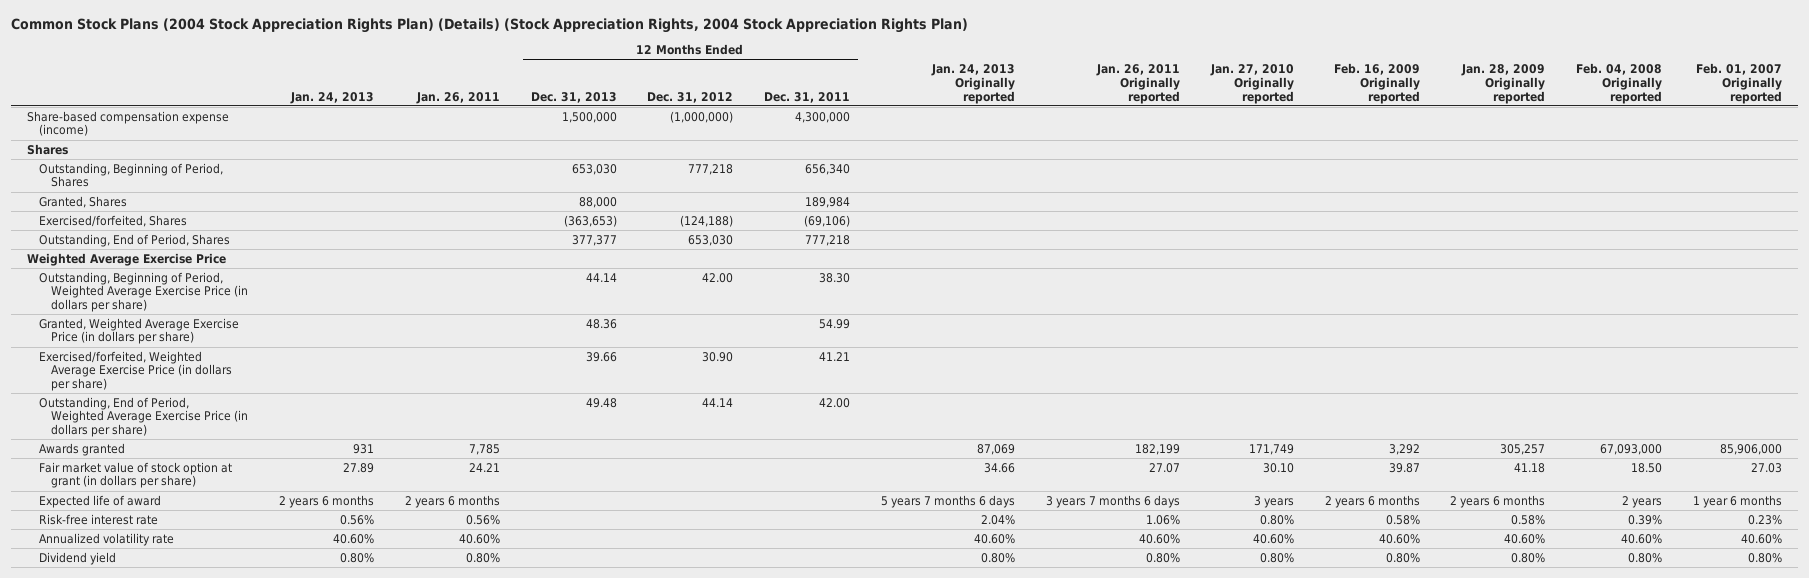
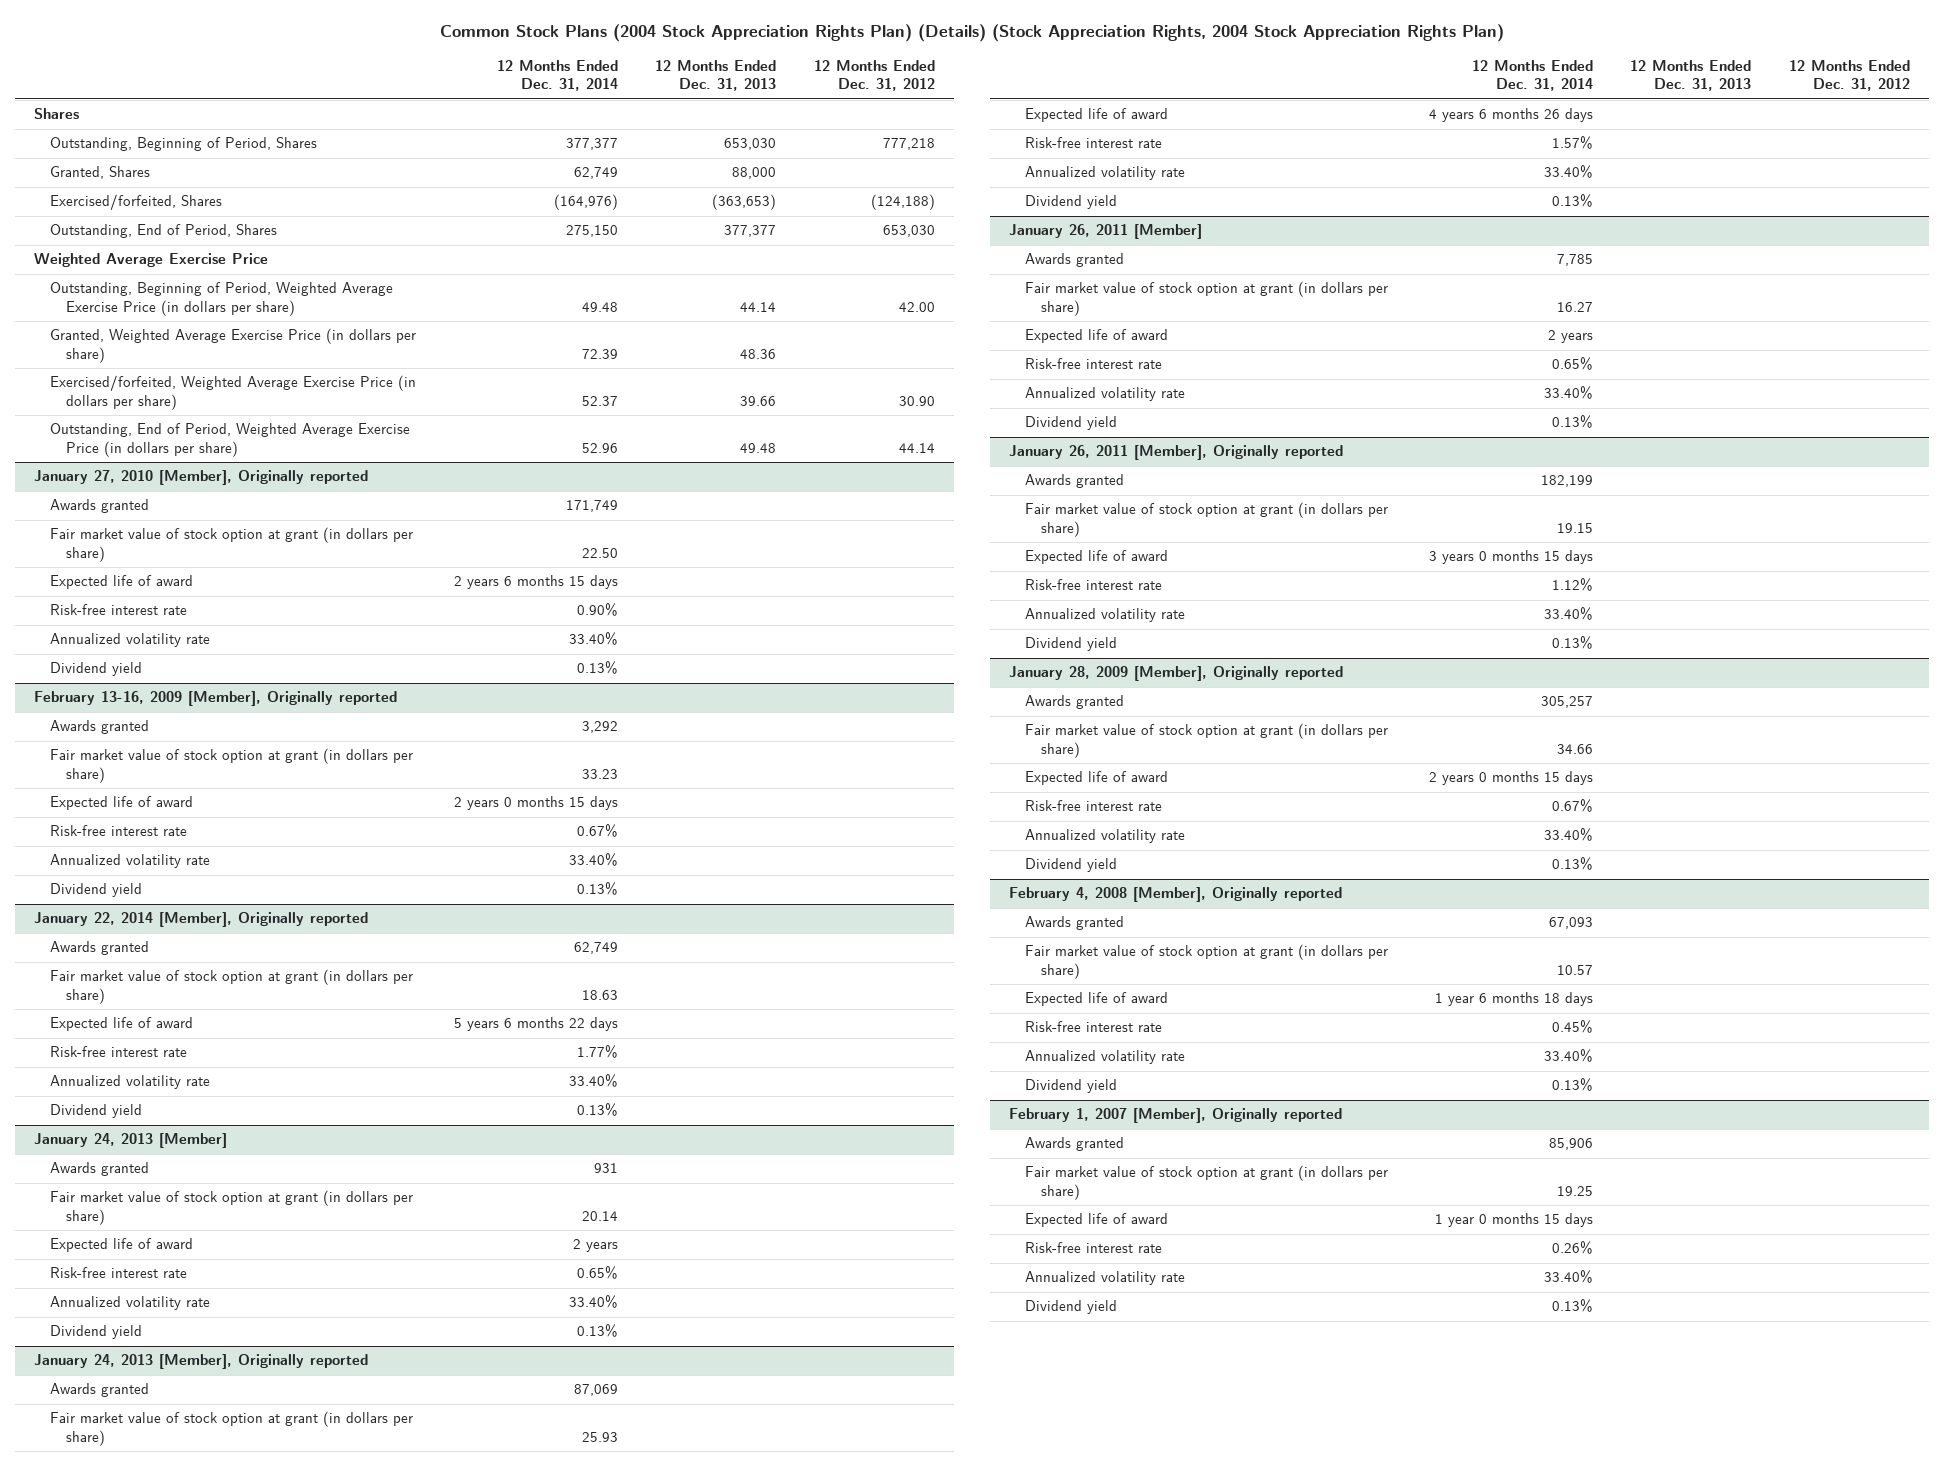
- | Jan. 24, 2013 | Jan. 26, 2011 | 12 Months Ended Dec. 31, 2013 | 12 Months Ended Dec. 31, 2012 | 12 Months Ended Dec. 31, 2011 | Jan. 24, 2013 Originally reported | Jan. 26, 2011 Originally reported | Jan. 27, 2010 Originally reported | Feb. 16, 2009 Originally reported | Jan. 28, 2009 Originally reported | Feb. 04, 2008 Originally reported | Feb. 01, 2007 Originally reported
+ | 12 Months Ended Dec. 31, 2014 | 12 Months Ended Dec. 31, 2013 | 12 Months Ended Dec. 31, 2012
- Share-based compensation expense (income) | | | 1,500,000 | (1,000,000) | 4,300,000 | | | | | | |
- Awards granted | 931 | 7,785 | | | | 87,069 | 182,199 | 171,749 | 3,292 | 305,257 | 67,093,000 | 85,906,000
- Fair market value of stock option at grant (in dollars per share) | 27.89 | 24.21 | | | | 34.66 | 27.07 | 30.10 | 39.87 | 41.18 | 18.50 | 27.03
- Expected life of award | 2 years 6 months | 2 years 6 months | | | | 5 years 7 months 6 days | 3 years 7 months 6 days | 3 years | 2 years 6 months | 2 years 6 months | 2 years | 1 year 6 months
- Risk-free interest rate | 0.56% | 0.56% | | | | 2.04% | 1.06% | 0.80% | 0.58% | 0.58% | 0.39% | 0.23%
- Annualized volatility rate | 40.60% | 40.60% | | | | 40.60% | 40.60% | 40.60% | 40.60% | 40.60% | 40.60% | 40.60%
- Dividend yield | 0.80% | 0.80% | | | | 0.80% | 0.80% | 0.80% | 0.80% | 0.80% | 0.80% | 0.80%
+ January 27, 2010 [Member], Originally reported
+ Awards granted | 171,749 | |
+ Fair market value of stock option at grant (in dollars per share) | 22.50 | |
+ Expected life of award | 2 years 6 months 15 days | |
+ Risk-free interest rate | 0.90% | |
+ Annualized volatility rate | 33.40% | |
+ Dividend yield | 0.13% | |
+ February 13-16, 2009 [Member], Originally reported
+ Awards granted | 3,292 | |
+ Fair market value of stock option at grant (in dollars per share) | 33.23 | |
+ Expected life of award | 2 years 0 months 15 days | |
+ Risk-free interest rate | 0.67% | |
+ Annualized volatility rate | 33.40% | |
+ Dividend yield | 0.13% | |
+ January 22, 2014 [Member], Originally reported
+ Awards granted | 62,749 | |
+ Fair market value of stock option at grant (in dollars per share) | 18.63 | |
+ Expected life of award | 5 years 6 months 22 days | |
+ Risk-free interest rate | 1.77% | |
+ Annualized volatility rate | 33.40% | |
+ Dividend yield | 0.13% | |
+ January 24, 2013 [Member]
+ Awards granted | 931 | |
+ Fair market value of stock option at grant (in dollars per share) | 20.14 | |
+ Expected life of award | 2 years | |
+ Risk-free interest rate | 0.65% | |
+ Annualized volatility rate | 33.40% | |
+ Dividend yield | 0.13% | |
+ January 24, 2013 [Member], Originally reported
+ Awards granted | 87,069 | |
+ Fair market value of stock option at grant (in dollars per share) | 25.93 | |
+ Expected life of award | 4 years 6 months 26 days | |
+ Risk-free interest rate | 1.57% | |
+ Annualized volatility rate | 33.40% | |
+ Dividend yield | 0.13% | |
+ January 26, 2011 [Member]
+ Awards granted | 7,785 | |
+ Fair market value of stock option at grant (in dollars per share) | 16.27 | |
+ Expected life of award | 2 years | |
+ Risk-free interest rate | 0.65% | |
+ Annualized volatility rate | 33.40% | |
+ Dividend yield | 0.13% | |
+ January 26, 2011 [Member], Originally reported
+ Awards granted | 182,199 | |
+ Fair market value of stock option at grant (in dollars per share) | 19.15 | |
+ Expected life of award | 3 years 0 months 15 days | |
+ Risk-free interest rate | 1.12% | |
+ Annualized volatility rate | 33.40% | |
+ Dividend yield | 0.13% | |
+ January 28, 2009 [Member], Originally reported
+ Awards granted | 305,257 | |
+ Fair market value of stock option at grant (in dollars per share) | 34.66 | |
+ Expected life of award | 2 years 0 months 15 days | |
+ Risk-free interest rate | 0.67% | |
+ Annualized volatility rate | 33.40% | |
+ Dividend yield | 0.13% | |
+ February 4, 2008 [Member], Originally reported
+ Awards granted | 67,093 | |
+ Fair market value of stock option at grant (in dollars per share) | 10.57 | |
+ Expected life of award | 1 year 6 months 18 days | |
+ Risk-free interest rate | 0.45% | |
+ Annualized volatility rate | 33.40% | |
+ Dividend yield | 0.13% | |
+ February 1, 2007 [Member], Originally reported
+ Awards granted | 85,906 | |
+ Fair market value of stock option at grant (in dollars per share) | 19.25 | |
+ Expected life of award | 1 year 0 months 15 days | |
+ Risk-free interest rate | 0.26% | |
+ Annualized volatility rate | 33.40% | |
+ Dividend yield | 0.13% | |

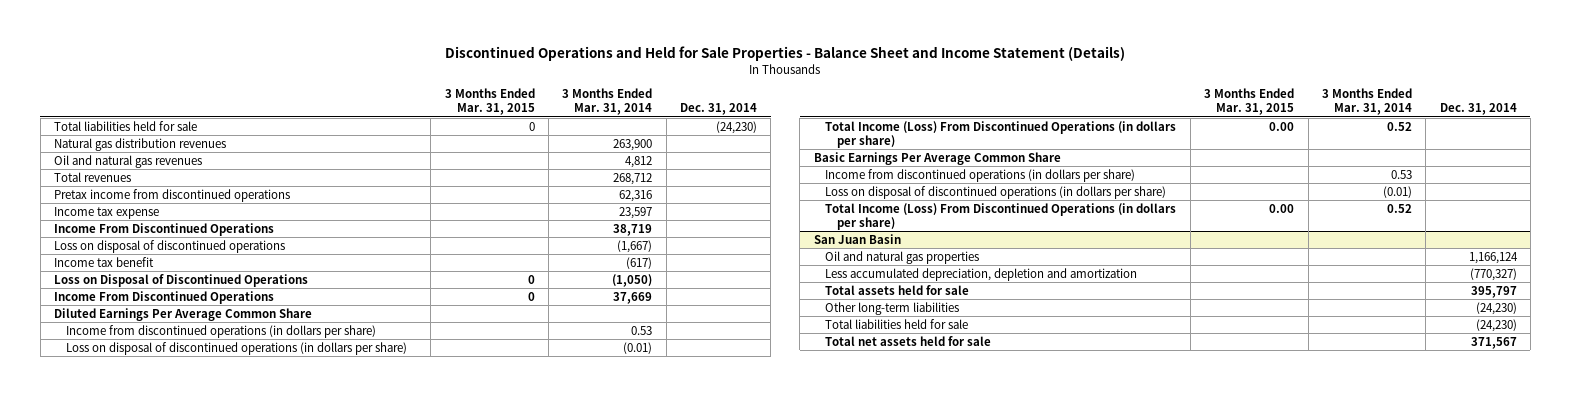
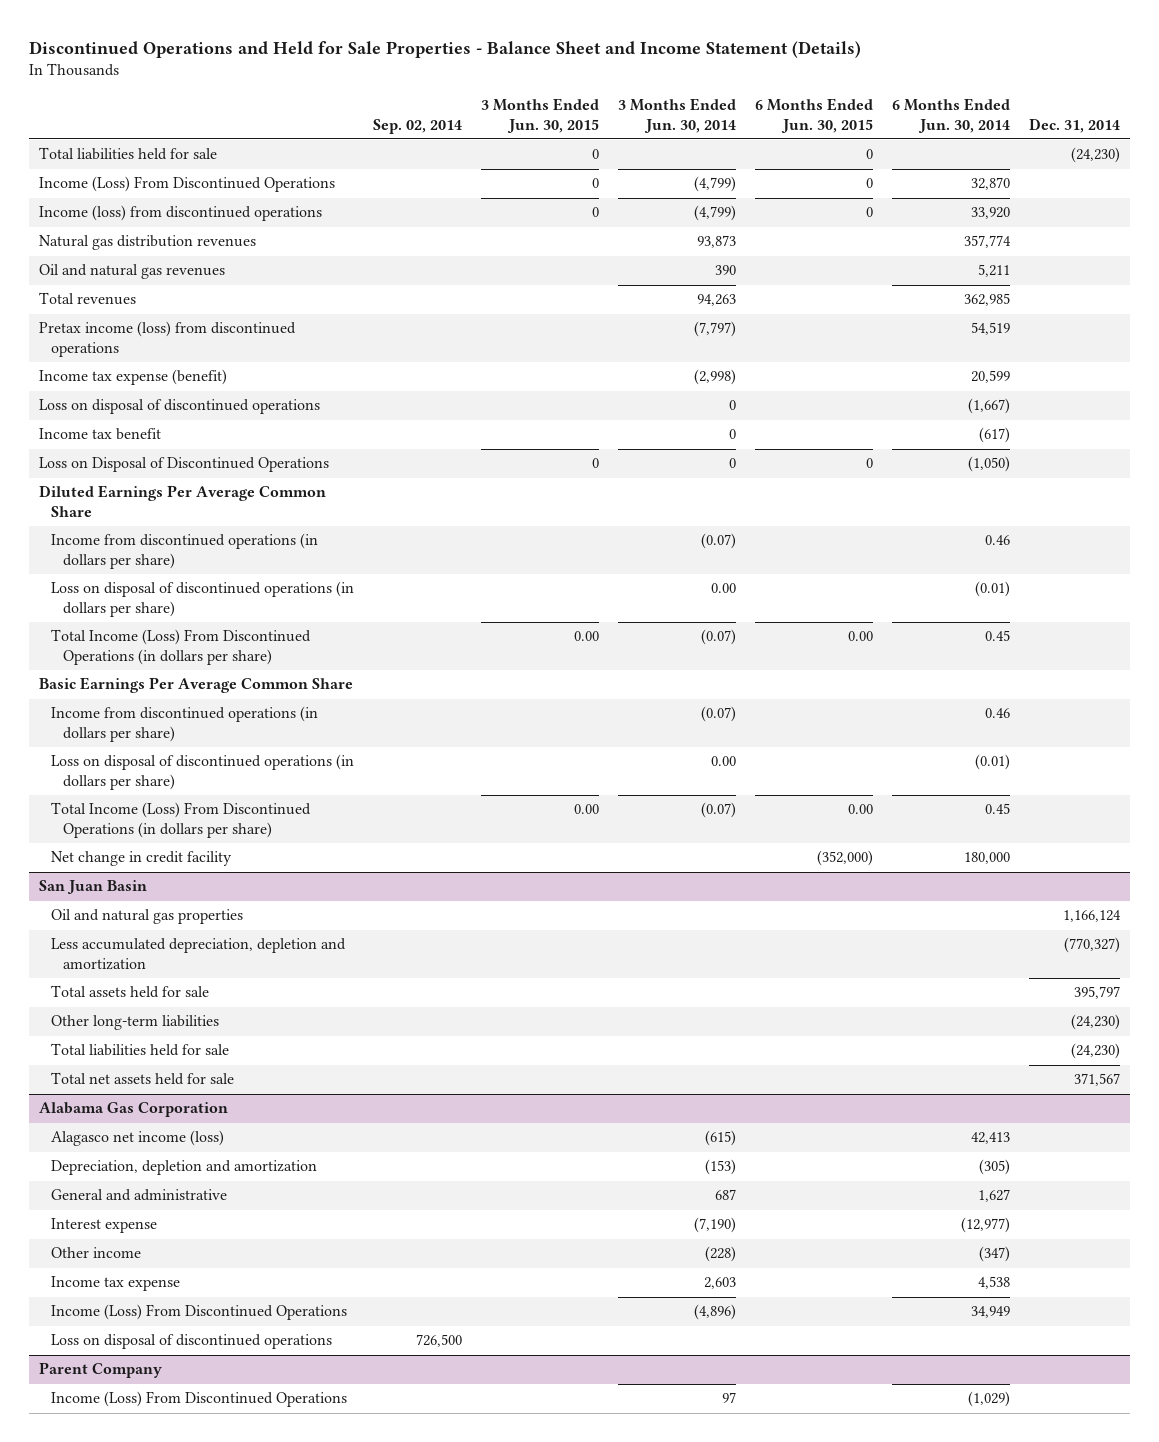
- | 3 Months Ended Mar. 31, 2015 | 3 Months Ended Mar. 31, 2014 | Dec. 31, 2014
+ | Sep. 02, 2014 | 3 Months Ended Jun. 30, 2015 | 3 Months Ended Jun. 30, 2014 | 6 Months Ended Jun. 30, 2015 | 6 Months Ended Jun. 30, 2014 | Dec. 31, 2014
+ Income (Loss) From Discontinued Operations | | 0 | (4,799) | 0 | 32,870 |
+ Income (loss) from discontinued operations | | 0 | (4,799) | 0 | 33,920 |
- Pretax income from discontinued operations | | 62,316 |
- Income tax expense | | 23,597 |
- Income From Discontinued Operations | | 38,719 |
+ Pretax income (loss) from discontinued operations | | | (7,797) | | 54,519 |
+ Income tax expense (benefit) | | | (2,998) | | 20,599 |
- Income From Discontinued Operations | 0 | 37,669 |
+ Net change in credit facility | | | | (352,000) | 180,000 |
+ Alabama Gas Corporation
+ Alagasco net income (loss) | | | (615) | | 42,413 |
+ Depreciation, depletion and amortization | | | (153) | | (305) |
+ General and administrative | | | 687 | | 1,627 |
+ Interest expense | | | (7,190) | | (12,977) |
+ Other income | | | (228) | | (347) |
+ Income tax expense | | | 2,603 | | 4,538 |
+ Income (Loss) From Discontinued Operations | | | (4,896) | | 34,949 |
+ Loss on disposal of discontinued operations | 726,500 | | | | |
+ Parent Company
+ Income (Loss) From Discontinued Operations | | | 97 | | (1,029) |

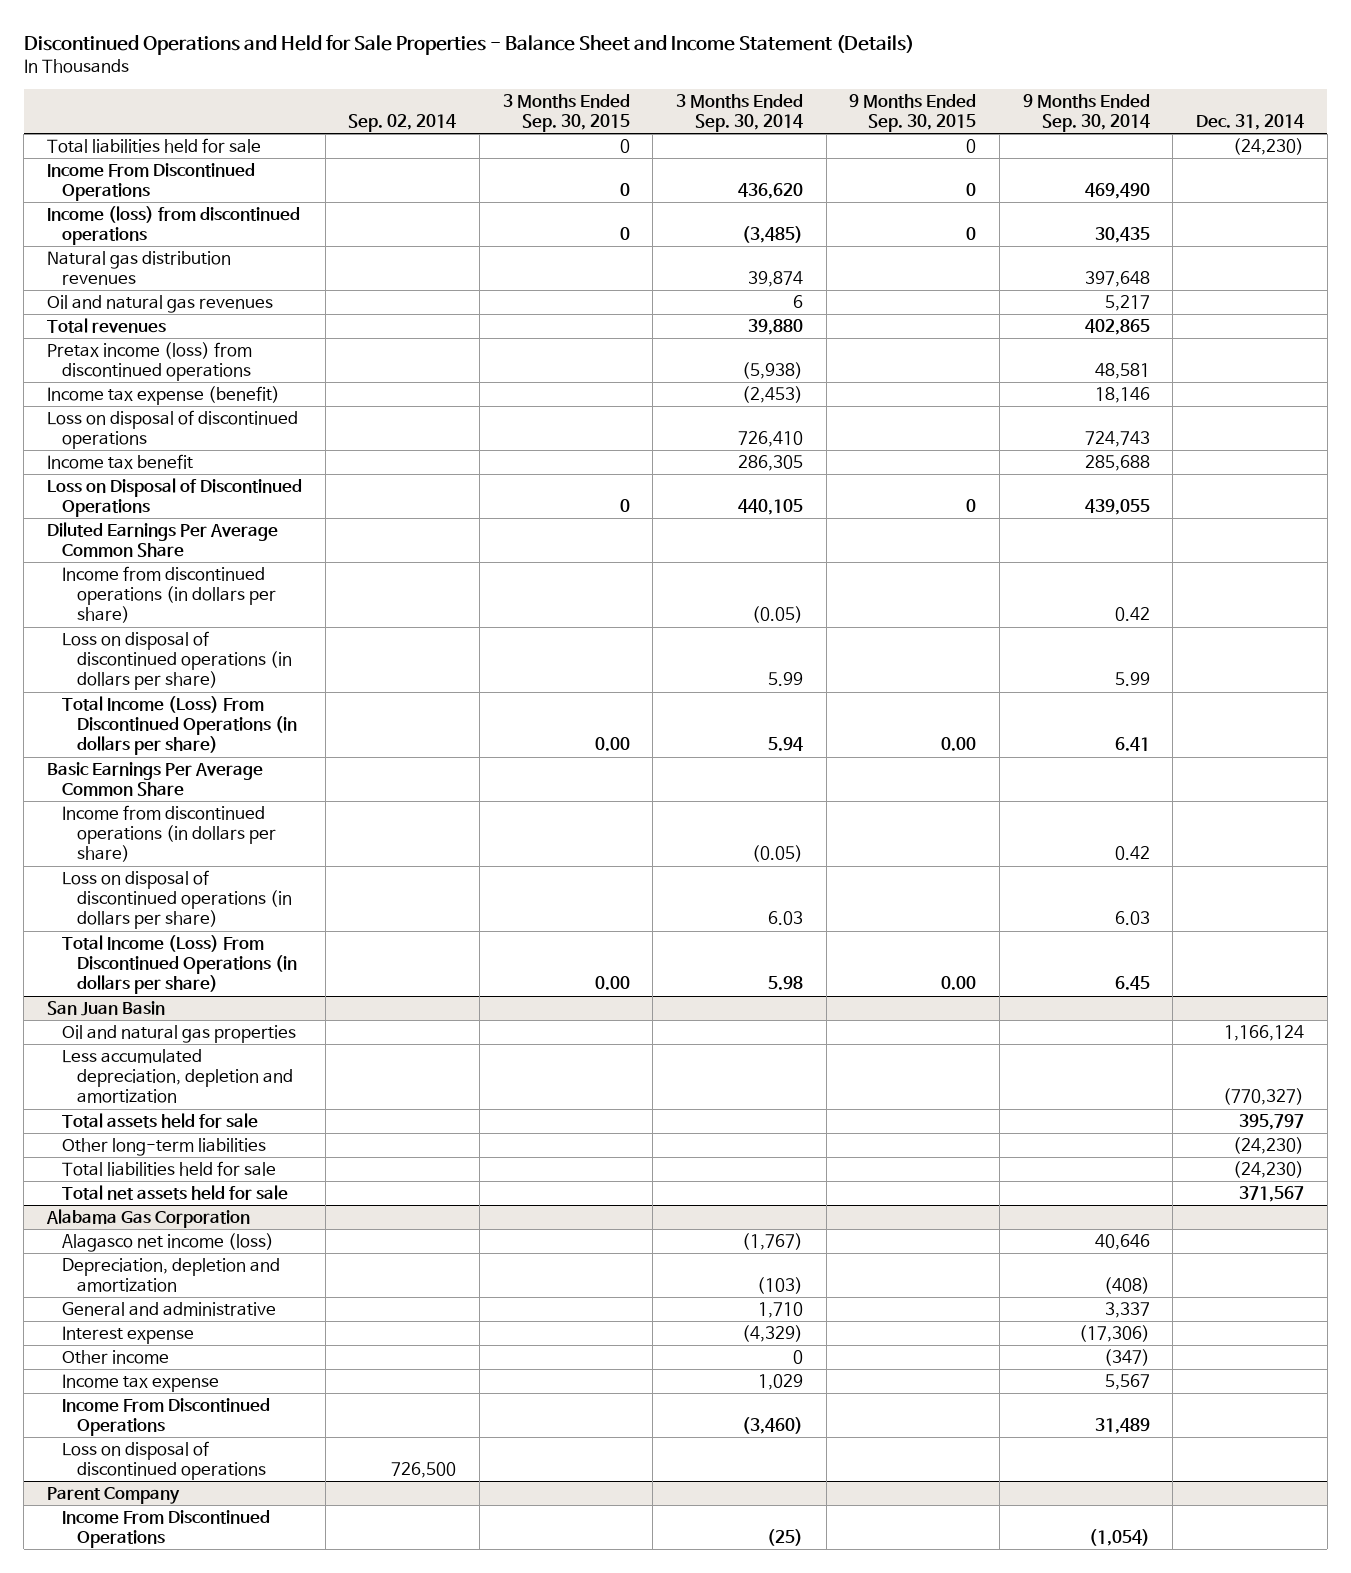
- | Sep. 02, 2014 | 3 Months Ended Jun. 30, 2015 | 3 Months Ended Jun. 30, 2014 | 6 Months Ended Jun. 30, 2015 | 6 Months Ended Jun. 30, 2014 | Dec. 31, 2014
+ | Sep. 02, 2014 | 3 Months Ended Sep. 30, 2015 | 3 Months Ended Sep. 30, 2014 | 9 Months Ended Sep. 30, 2015 | 9 Months Ended Sep. 30, 2014 | Dec. 31, 2014
- Income (Loss) From Discontinued Operations | | 0 | (4,799) | 0 | 32,870 |
+ Income From Discontinued Operations | | 0 | 436,620 | 0 | 469,490 |
- Net change in credit facility | | | | (352,000) | 180,000 |
@ Alabama Gas Corporation
- Income (Loss) From Discontinued Operations | | | (4,896) | | 34,949 |
+ Income From Discontinued Operations | | | (3,460) | | 31,489 |
@ Parent Company
- Income (Loss) From Discontinued Operations | | | 97 | | (1,029) |
+ Income From Discontinued Operations | | | (25) | | (1,054) |

